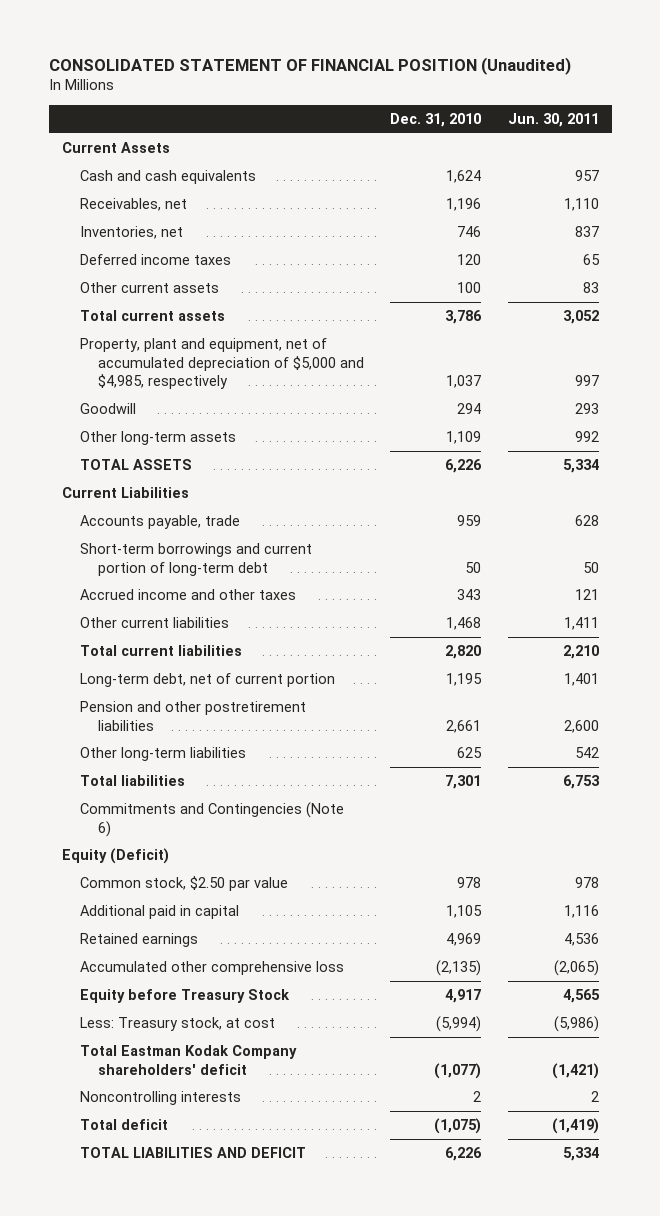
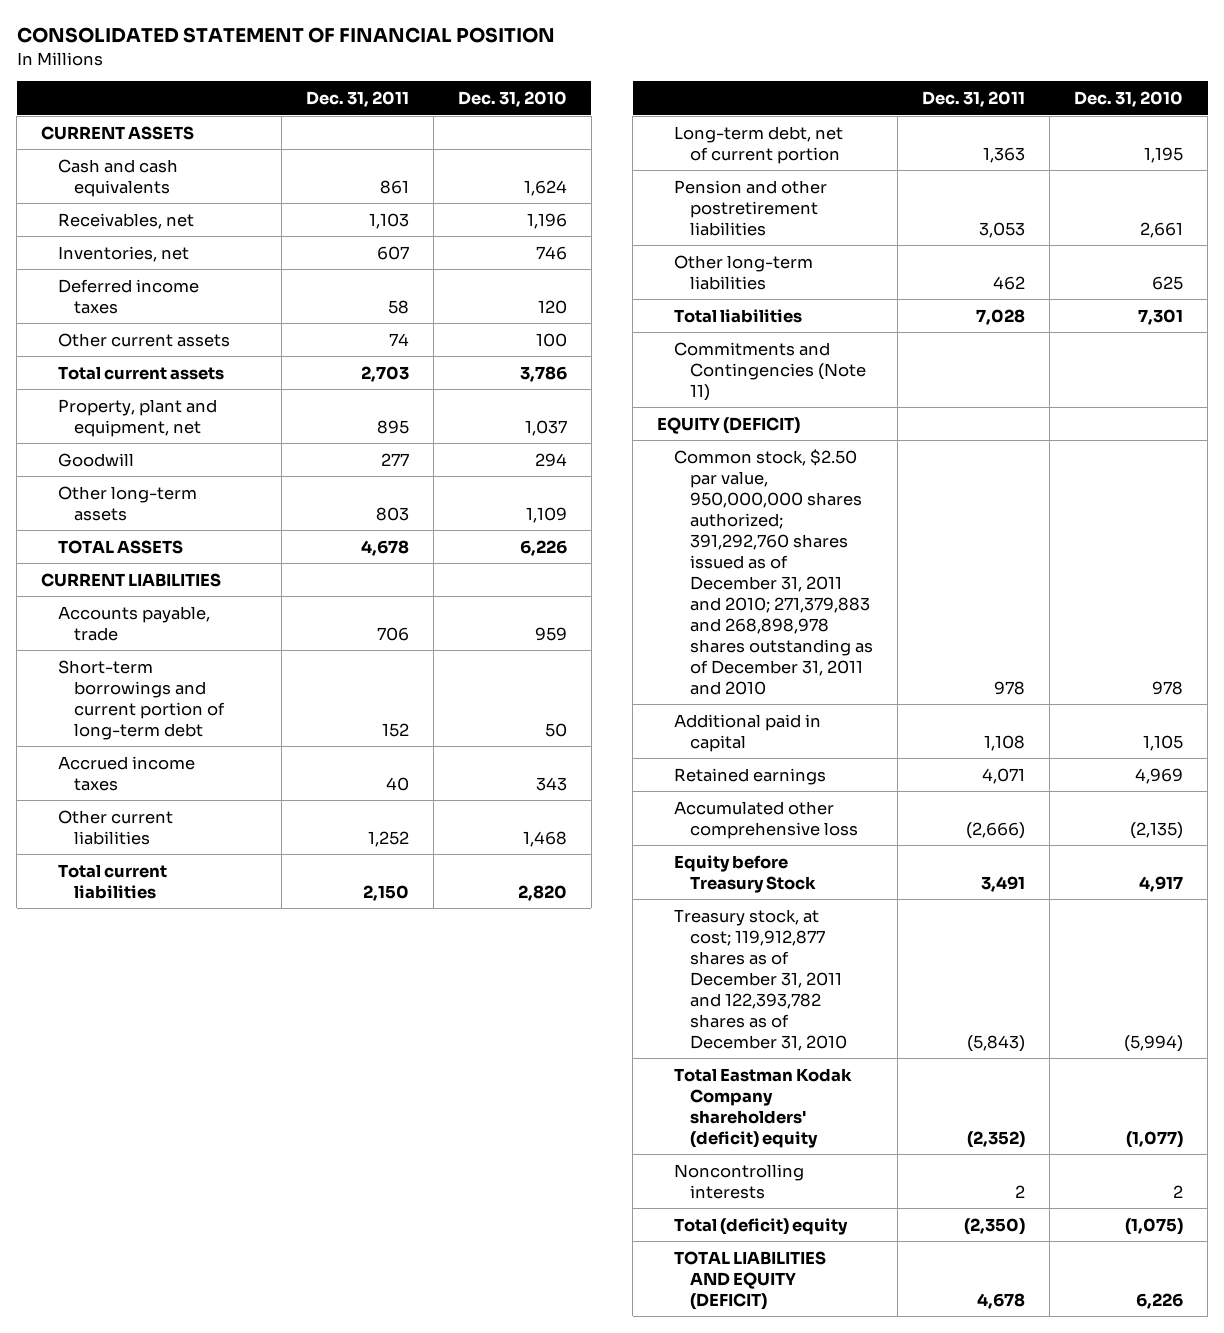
- CONSOLIDATED STATEMENT OF FINANCIAL POSITION (Unaudited)
+ CONSOLIDATED STATEMENT OF FINANCIAL POSITION
- | Dec. 31, 2010 | Jun. 30, 2011
+ | Dec. 31, 2011 | Dec. 31, 2010
- Current Assets
+ CURRENT ASSETS
- Property, plant and equipment, net of accumulated depreciation of $5,000 and $4,985, respectively | 1,037 | 997
+ Property, plant and equipment, net | 895 | 1,037
- Current Liabilities
+ CURRENT LIABILITIES
- Accrued income and other taxes | 343 | 121
+ Accrued income taxes | 40 | 343
- Commitments and Contingencies (Note 6)
- Equity (Deficit)
- Common stock, $2.50 par value | 978 | 978
+ Commitments and Contingencies (Note 11)
+ EQUITY (DEFICIT)
+ Common stock, $2.50 par value, 950,000,000 shares authorized; 391,292,760 shares issued as of December 31, 2011 and 2010; 271,379,883 and 268,898,978 shares outstanding as of December 31, 2011 and 2010 | 978 | 978
- Less: Treasury stock, at cost | (5,994) | (5,986)
- Total Eastman Kodak Company shareholders' deficit | (1,077) | (1,421)
+ Treasury stock, at cost; 119,912,877 shares as of December 31, 2011 and 122,393,782 shares as of December 31, 2010 | (5,843) | (5,994)
+ Total Eastman Kodak Company shareholders' (deficit) equity | (2,352) | (1,077)
- Total deficit | (1,075) | (1,419)
- TOTAL LIABILITIES AND DEFICIT | 6,226 | 5,334
+ Total (deficit) equity | (2,350) | (1,075)
+ TOTAL LIABILITIES AND EQUITY (DEFICIT) | 4,678 | 6,226

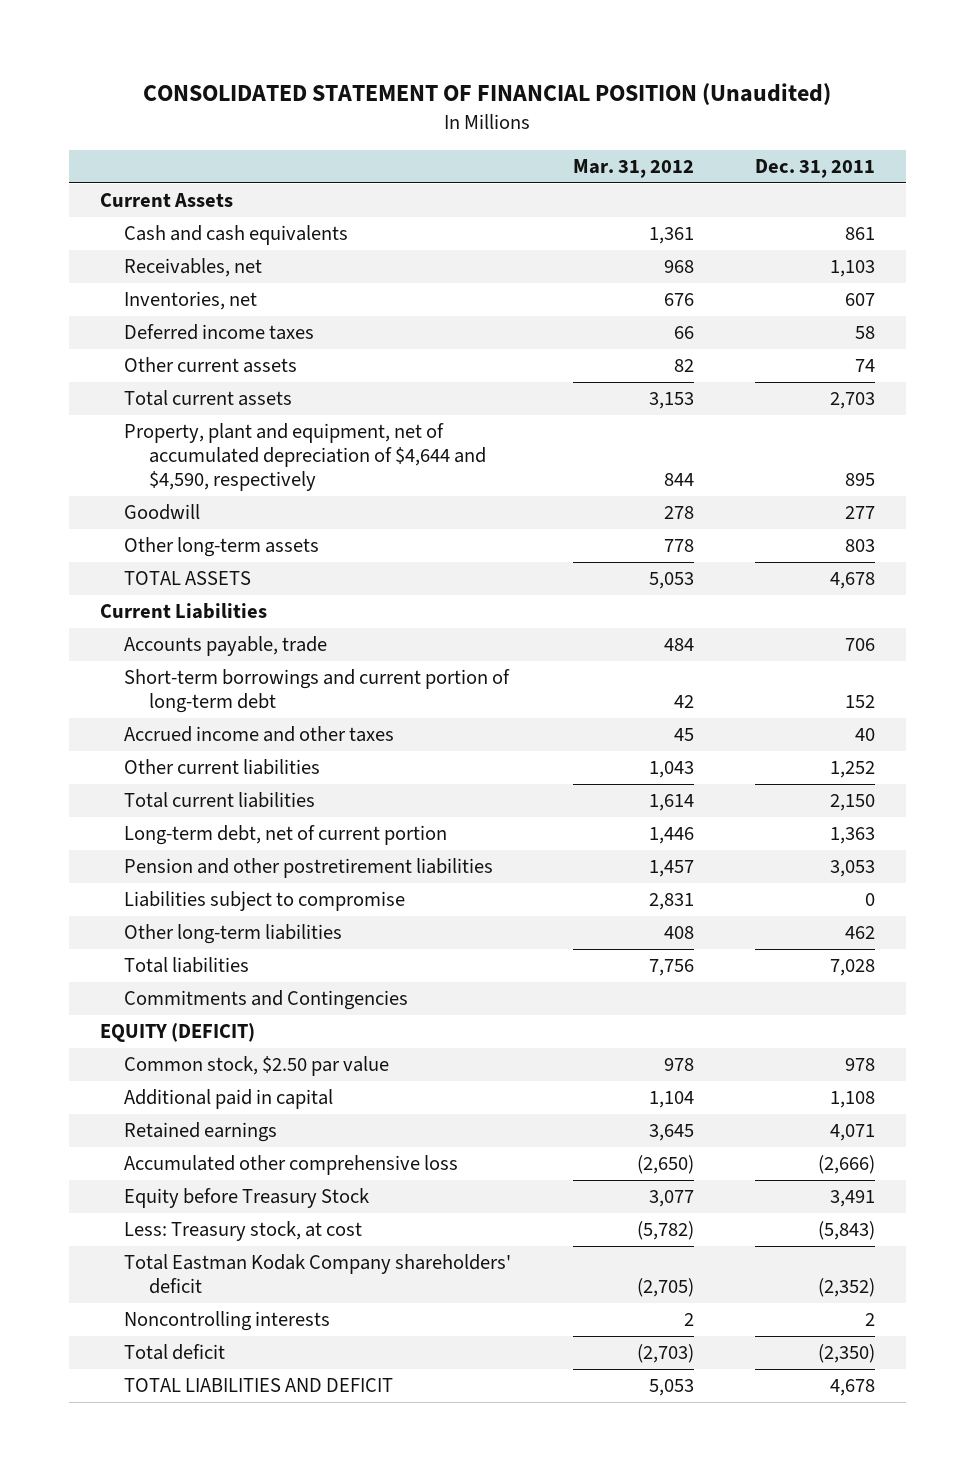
- CONSOLIDATED STATEMENT OF FINANCIAL POSITION
+ CONSOLIDATED STATEMENT OF FINANCIAL POSITION (Unaudited)
- | Dec. 31, 2011 | Dec. 31, 2010
+ | Mar. 31, 2012 | Dec. 31, 2011
- CURRENT ASSETS
+ Current Assets
- Property, plant and equipment, net | 895 | 1,037
+ Property, plant and equipment, net of accumulated depreciation of $4,644 and $4,590, respectively | 844 | 895
- CURRENT LIABILITIES
+ Current Liabilities
- Accrued income taxes | 40 | 343
+ Accrued income and other taxes | 45 | 40
+ Liabilities subject to compromise | 2,831 | 0
- Commitments and Contingencies (Note 11)
+ Commitments and Contingencies
- Common stock, $2.50 par value, 950,000,000 shares authorized; 391,292,760 shares issued as of December 31, 2011 and 2010; 271,379,883 and 268,898,978 shares outstanding as of December 31, 2011 and 2010 | 978 | 978
+ Common stock, $2.50 par value | 978 | 978
- Treasury stock, at cost; 119,912,877 shares as of December 31, 2011 and 122,393,782 shares as of December 31, 2010 | (5,843) | (5,994)
- Total Eastman Kodak Company shareholders' (deficit) equity | (2,352) | (1,077)
+ Less: Treasury stock, at cost | (5,782) | (5,843)
+ Total Eastman Kodak Company shareholders' deficit | (2,705) | (2,352)
- Total (deficit) equity | (2,350) | (1,075)
- TOTAL LIABILITIES AND EQUITY (DEFICIT) | 4,678 | 6,226
+ Total deficit | (2,703) | (2,350)
+ TOTAL LIABILITIES AND DEFICIT | 5,053 | 4,678

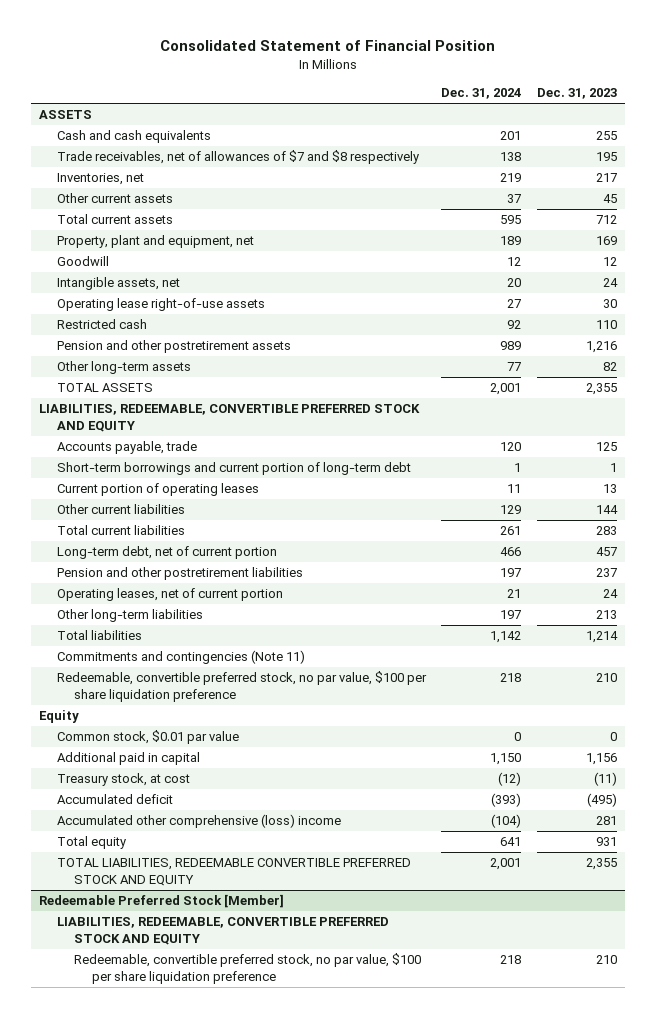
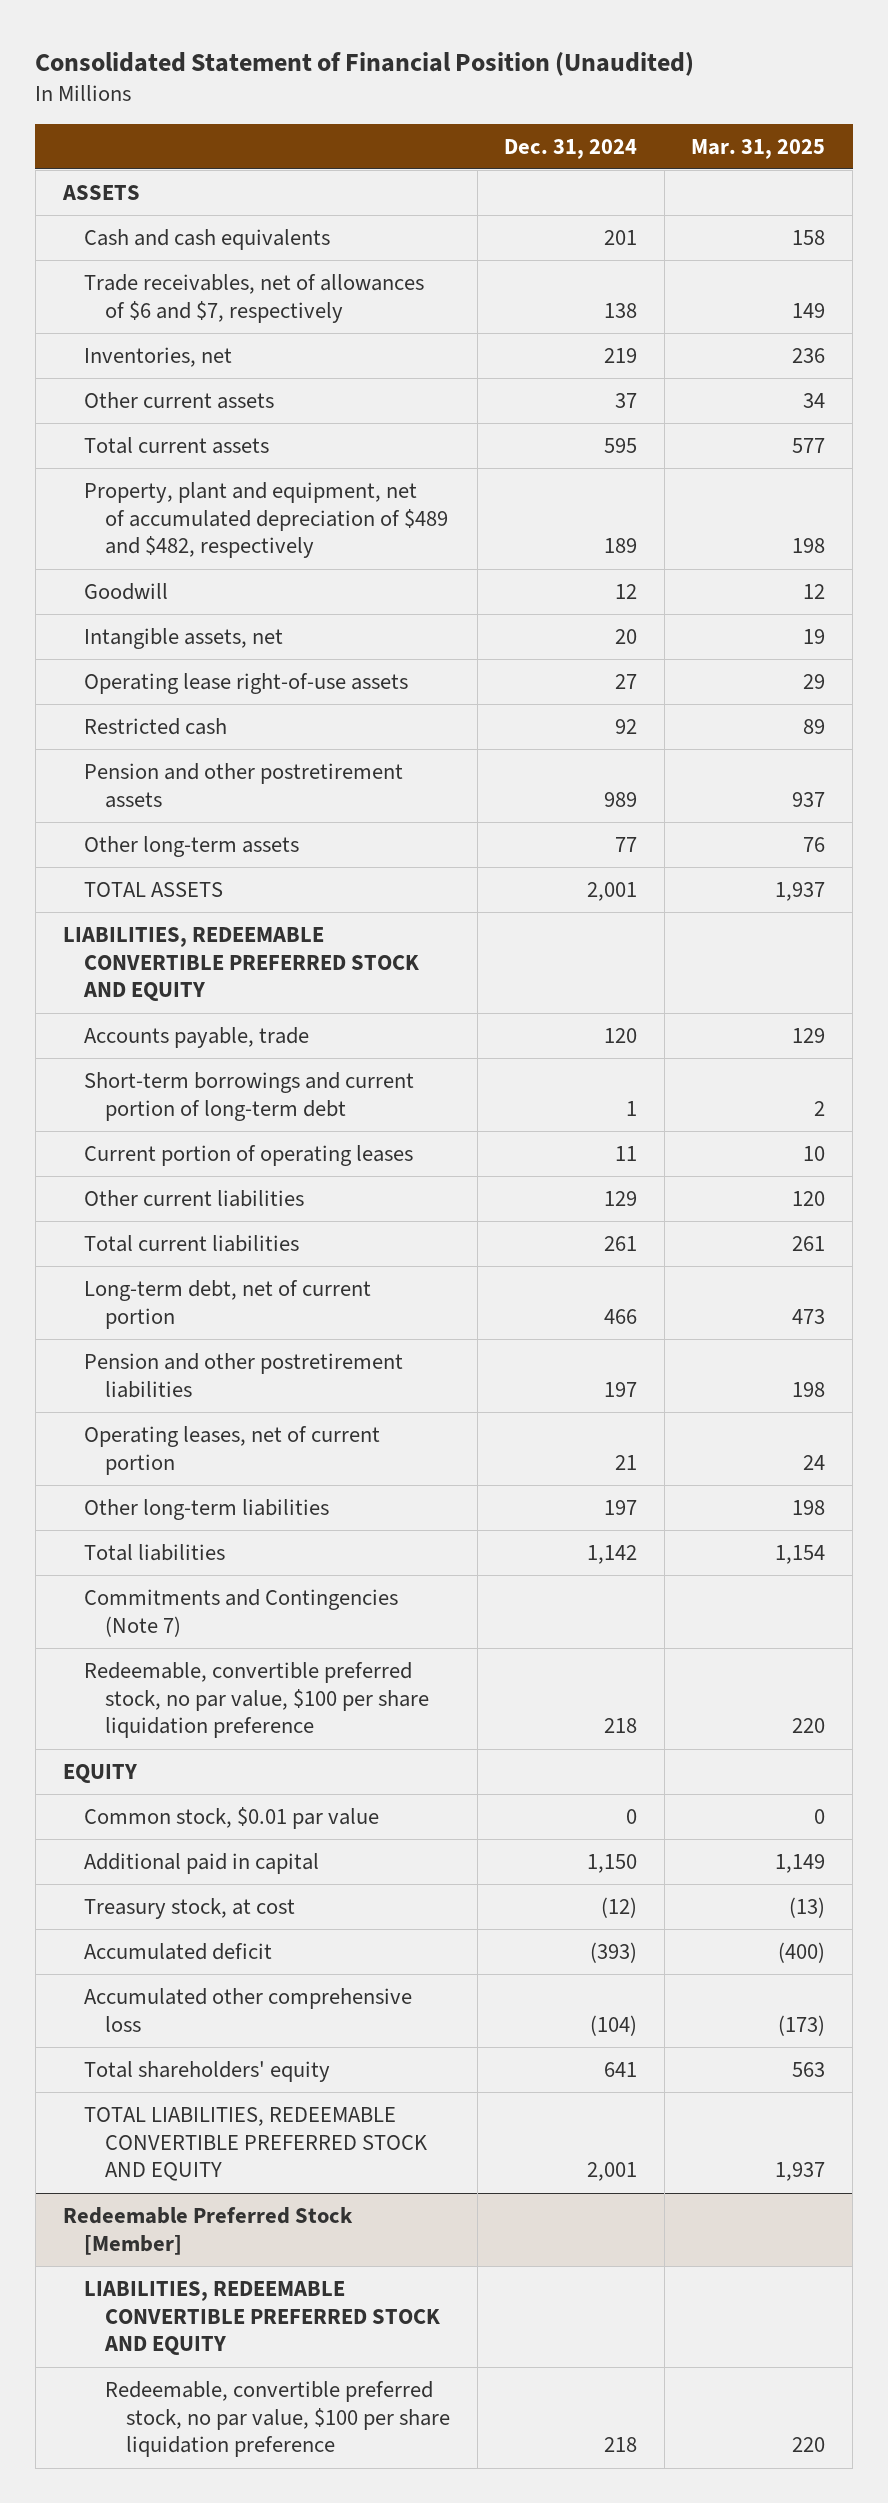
- Consolidated Statement of Financial Position
+ Consolidated Statement of Financial Position (Unaudited)
- | Dec. 31, 2024 | Dec. 31, 2023
+ | Dec. 31, 2024 | Mar. 31, 2025
- Trade receivables, net of allowances of $7 and $8 respectively | 138 | 195
+ Trade receivables, net of allowances of $6 and $7, respectively | 138 | 149
- Property, plant and equipment, net | 189 | 169
+ Property, plant and equipment, net of accumulated depreciation of $489 and $482, respectively | 189 | 198
- LIABILITIES, REDEEMABLE, CONVERTIBLE PREFERRED STOCK AND EQUITY
+ LIABILITIES, REDEEMABLE CONVERTIBLE PREFERRED STOCK AND EQUITY
- Commitments and contingencies (Note 11)
+ Commitments and Contingencies (Note 7)
- Equity
+ EQUITY
- Accumulated other comprehensive (loss) income | (104) | 281
- Total equity | 641 | 931
+ Accumulated other comprehensive loss | (104) | (173)
+ Total shareholders' equity | 641 | 563
@ Redeemable Preferred Stock [Member]
- LIABILITIES, REDEEMABLE, CONVERTIBLE PREFERRED STOCK AND EQUITY
+ LIABILITIES, REDEEMABLE CONVERTIBLE PREFERRED STOCK AND EQUITY

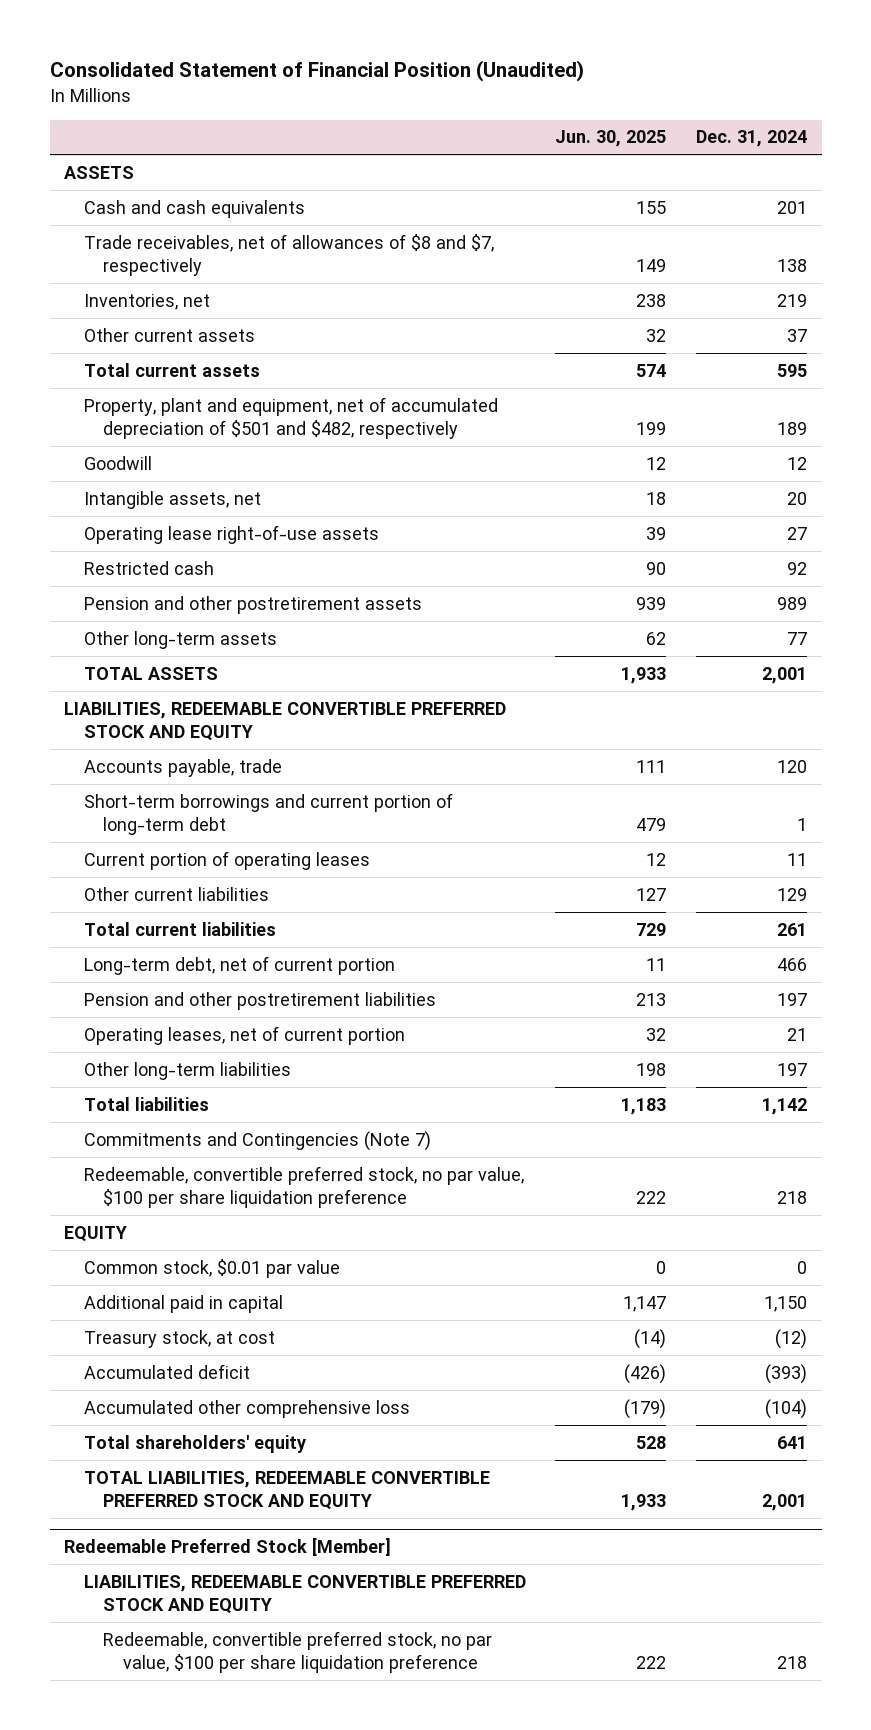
- | Dec. 31, 2024 | Mar. 31, 2025
+ | Jun. 30, 2025 | Dec. 31, 2024
- Trade receivables, net of allowances of $6 and $7, respectively | 138 | 149
+ Trade receivables, net of allowances of $8 and $7, respectively | 149 | 138
- Property, plant and equipment, net of accumulated depreciation of $489 and $482, respectively | 189 | 198
+ Property, plant and equipment, net of accumulated depreciation of $501 and $482, respectively | 199 | 189

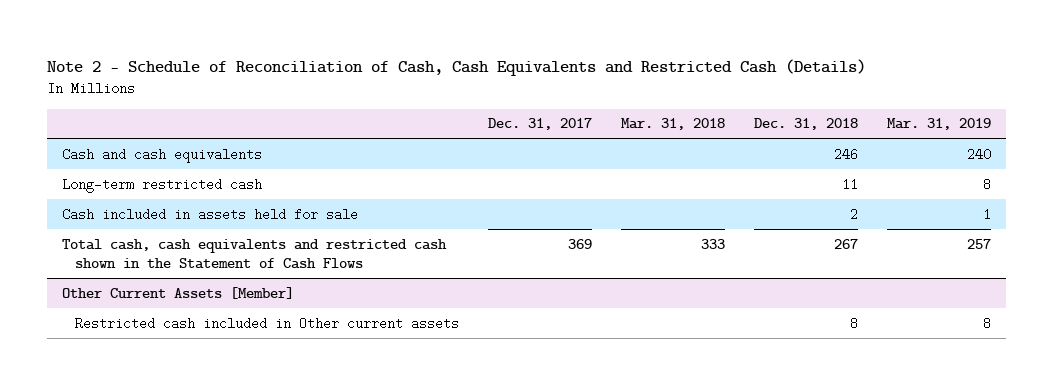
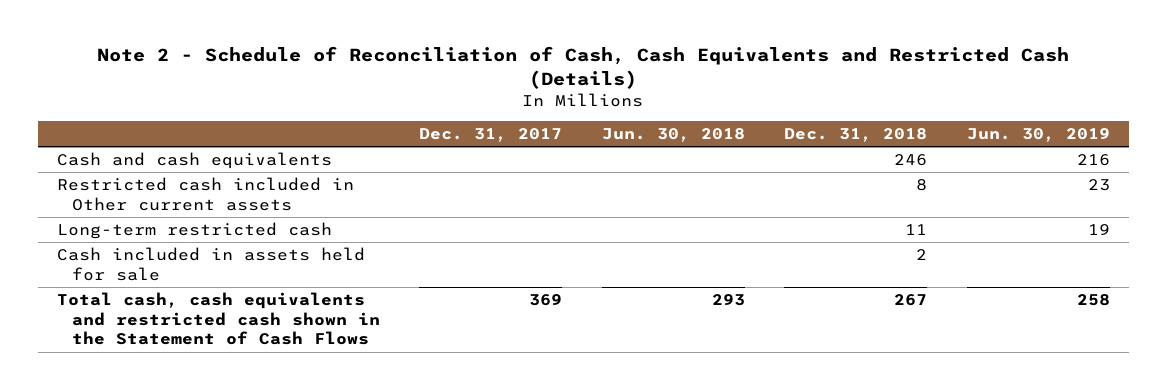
- | Dec. 31, 2017 | Mar. 31, 2018 | Dec. 31, 2018 | Mar. 31, 2019
+ | Dec. 31, 2017 | Jun. 30, 2018 | Dec. 31, 2018 | Jun. 30, 2019
+ Restricted cash included in Other current assets | | | 8 | 23
- Other Current Assets [Member]
- Restricted cash included in Other current assets | | | 8 | 8

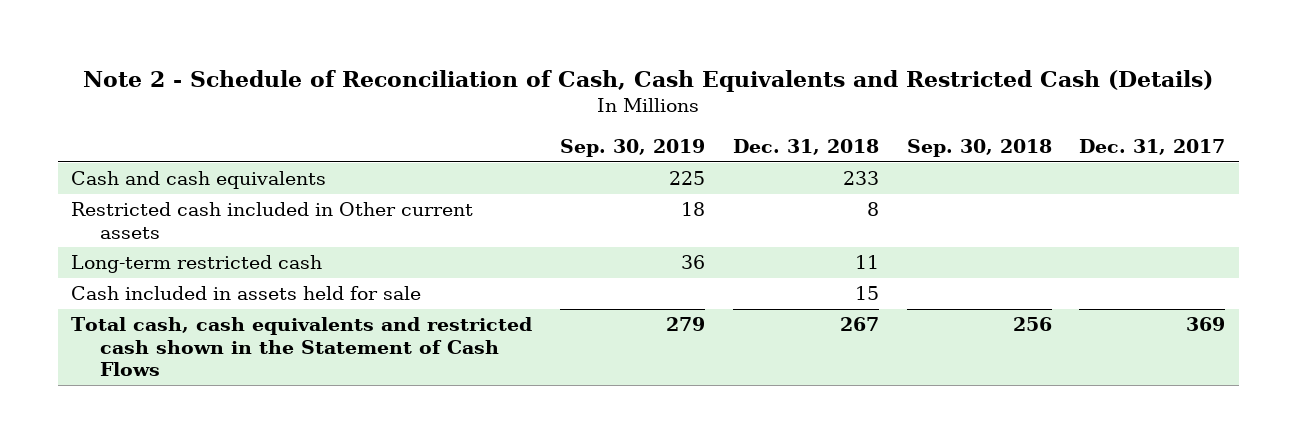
- | Dec. 31, 2017 | Jun. 30, 2018 | Dec. 31, 2018 | Jun. 30, 2019
+ | Sep. 30, 2019 | Dec. 31, 2018 | Sep. 30, 2018 | Dec. 31, 2017
- Cash and cash equivalents | | | 246 | 216
+ Cash and cash equivalents | 225 | 233 | |
- Cash included in assets held for sale | | | 2 |
+ Cash included in assets held for sale | | 15 | |

